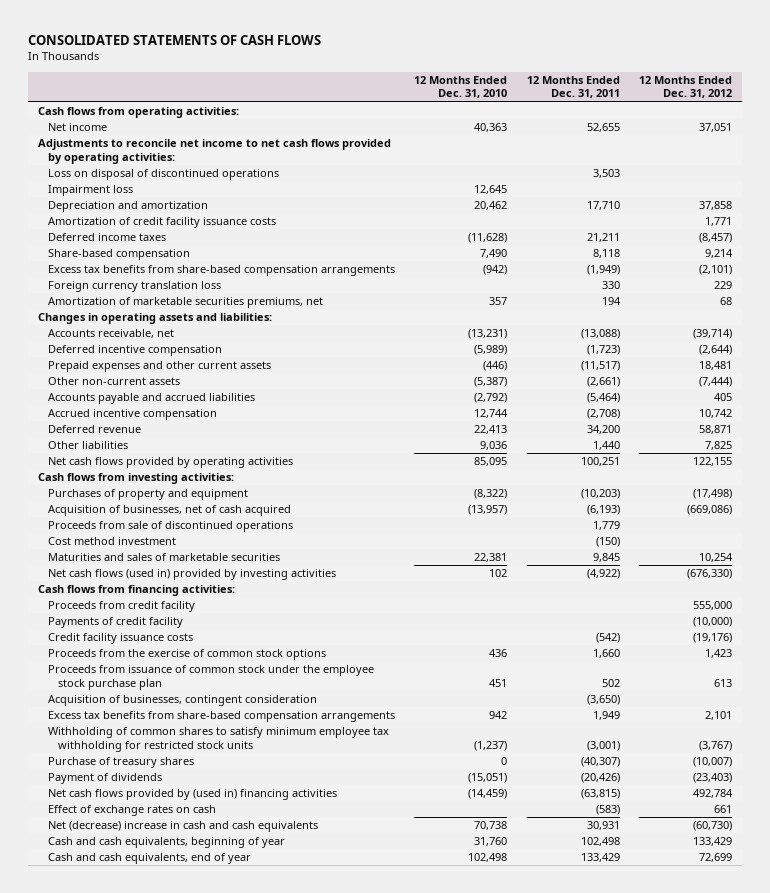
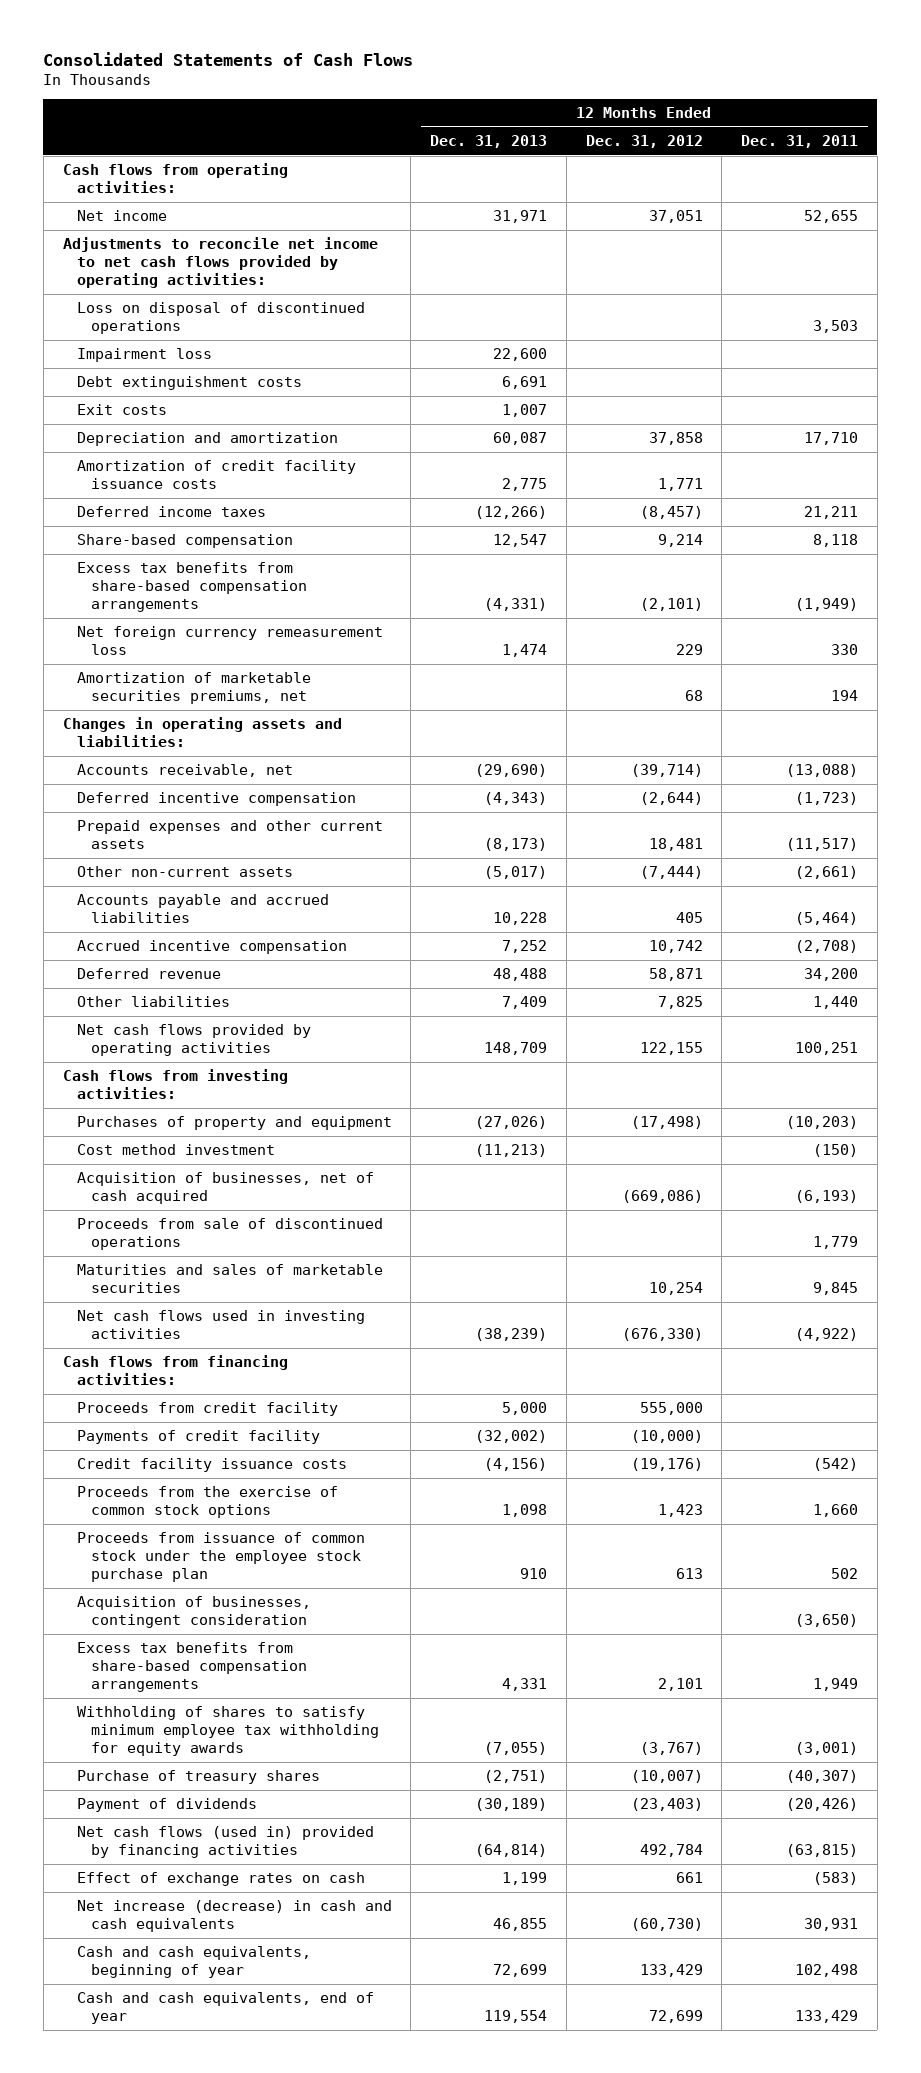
- CONSOLIDATED STATEMENTS OF CASH FLOWS
+ Consolidated Statements of Cash Flows
- | 12 Months Ended Dec. 31, 2010 | 12 Months Ended Dec. 31, 2011 | 12 Months Ended Dec. 31, 2012
+ | 12 Months Ended Dec. 31, 2013 | 12 Months Ended Dec. 31, 2012 | 12 Months Ended Dec. 31, 2011
+ Debt extinguishment costs | 6,691 | |
+ Exit costs | 1,007 | |
- Foreign currency translation loss | | 330 | 229
+ Net foreign currency remeasurement loss | 1,474 | 229 | 330
moved up: Cost method investment | (11,213) | | (150)
- Net cash flows (used in) provided by investing activities | 102 | (4,922) | (676,330)
+ Net cash flows used in investing activities | (38,239) | (676,330) | (4,922)
- Withholding of common shares to satisfy minimum employee tax withholding for restricted stock units | (1,237) | (3,001) | (3,767)
+ Withholding of shares to satisfy minimum employee tax withholding for equity awards | (7,055) | (3,767) | (3,001)
- Net cash flows provided by (used in) financing activities | (14,459) | (63,815) | 492,784
+ Net cash flows (used in) provided by financing activities | (64,814) | 492,784 | (63,815)
- Net (decrease) increase in cash and cash equivalents | 70,738 | 30,931 | (60,730)
+ Net increase (decrease) in cash and cash equivalents | 46,855 | (60,730) | 30,931

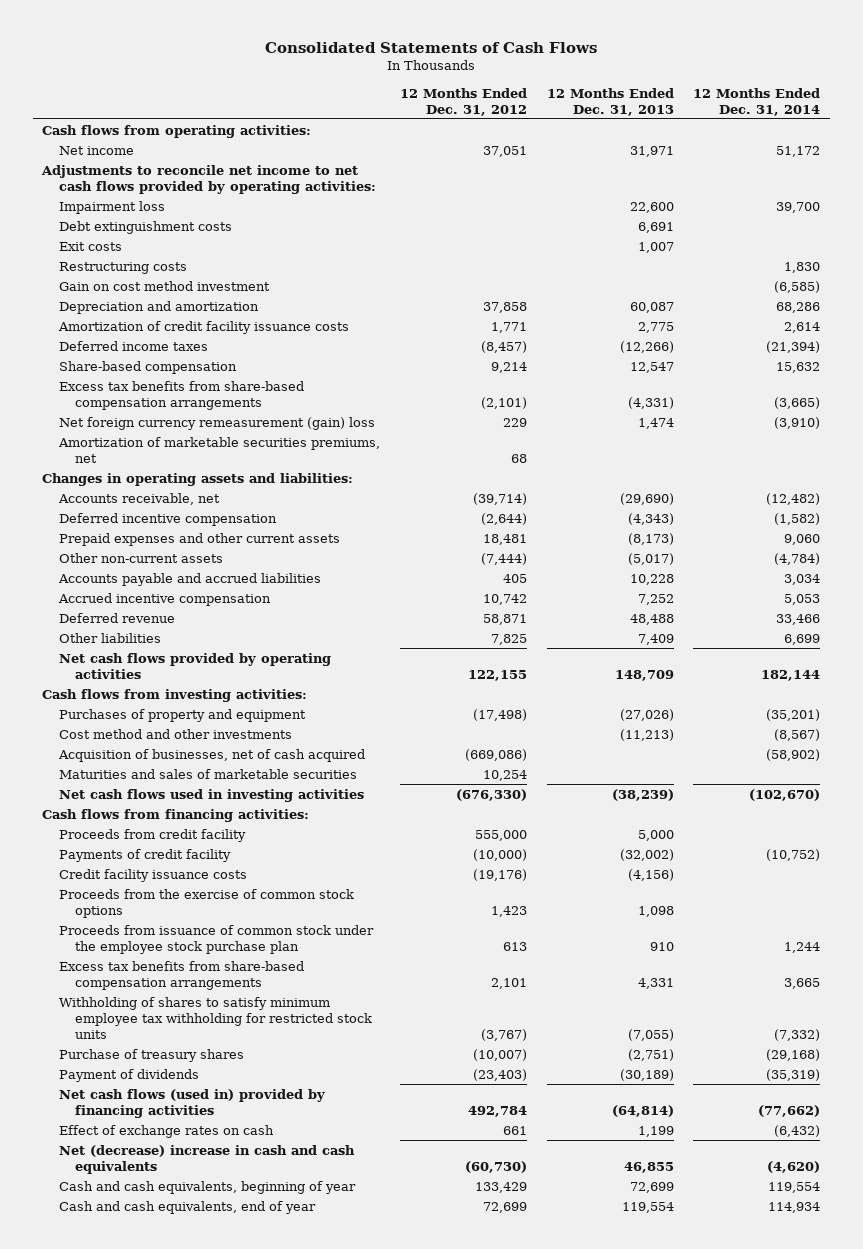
- | 12 Months Ended Dec. 31, 2013 | 12 Months Ended Dec. 31, 2012 | 12 Months Ended Dec. 31, 2011
+ | 12 Months Ended Dec. 31, 2012 | 12 Months Ended Dec. 31, 2013 | 12 Months Ended Dec. 31, 2014
- Loss on disposal of discontinued operations | | | 3,503
+ Restructuring costs | | | 1,830
+ Gain on cost method investment | | | (6,585)
- Net foreign currency remeasurement loss | 1,474 | 229 | 330
+ Net foreign currency remeasurement (gain) loss | 229 | 1,474 | (3,910)
- Cost method investment | (11,213) | | (150)
+ Cost method and other investments | | (11,213) | (8,567)
- Proceeds from sale of discontinued operations | | | 1,779
- Acquisition of businesses, contingent consideration | | | (3,650)
- Withholding of shares to satisfy minimum employee tax withholding for equity awards | (7,055) | (3,767) | (3,001)
+ Withholding of shares to satisfy minimum employee tax withholding for restricted stock units | (3,767) | (7,055) | (7,332)
- Net increase (decrease) in cash and cash equivalents | 46,855 | (60,730) | 30,931
+ Net (decrease) increase in cash and cash equivalents | (60,730) | 46,855 | (4,620)

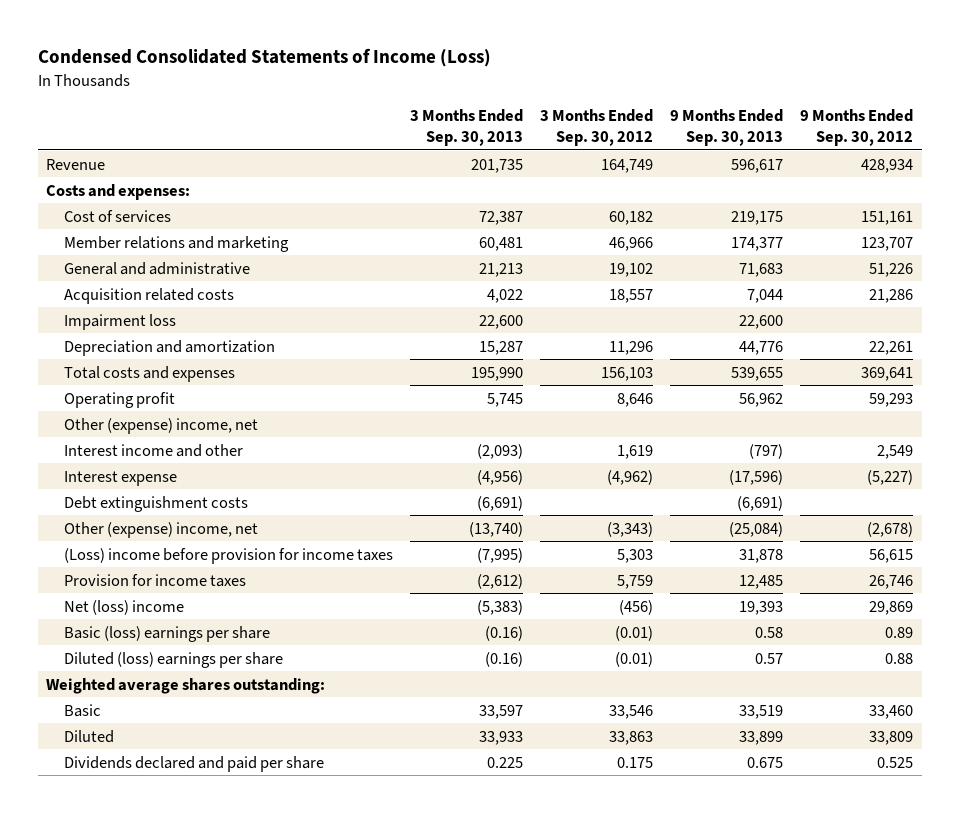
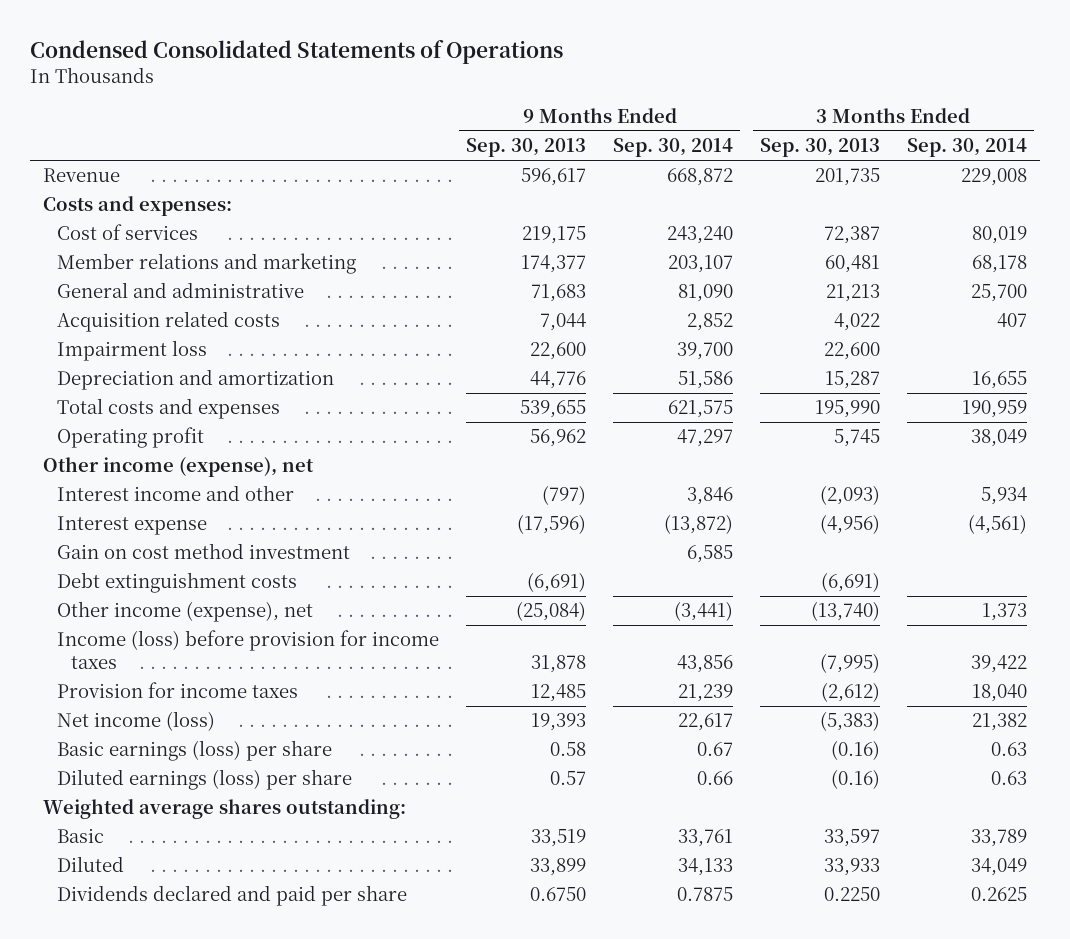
- Condensed Consolidated Statements of Income (Loss)
+ Condensed Consolidated Statements of Operations
- | 3 Months Ended Sep. 30, 2013 | 3 Months Ended Sep. 30, 2012 | 9 Months Ended Sep. 30, 2013 | 9 Months Ended Sep. 30, 2012
+ | 9 Months Ended Sep. 30, 2013 | 9 Months Ended Sep. 30, 2014 | 3 Months Ended Sep. 30, 2013 | 3 Months Ended Sep. 30, 2014
- Other (expense) income, net
+ Other income (expense), net
+ Gain on cost method investment | | 6,585 | |
- Other (expense) income, net | (13,740) | (3,343) | (25,084) | (2,678)
- (Loss) income before provision for income taxes | (7,995) | 5,303 | 31,878 | 56,615
+ Other income (expense), net | (25,084) | (3,441) | (13,740) | 1,373
+ Income (loss) before provision for income taxes | 31,878 | 43,856 | (7,995) | 39,422
- Net (loss) income | (5,383) | (456) | 19,393 | 29,869
- Basic (loss) earnings per share | (0.16) | (0.01) | 0.58 | 0.89
- Diluted (loss) earnings per share | (0.16) | (0.01) | 0.57 | 0.88
+ Net income (loss) | 19,393 | 22,617 | (5,383) | 21,382
+ Basic earnings (loss) per share | 0.58 | 0.67 | (0.16) | 0.63
+ Diluted earnings (loss) per share | 0.57 | 0.66 | (0.16) | 0.63
- Dividends declared and paid per share | 0.225 | 0.175 | 0.675 | 0.525
+ Dividends declared and paid per share | 0.6750 | 0.7875 | 0.2250 | 0.2625

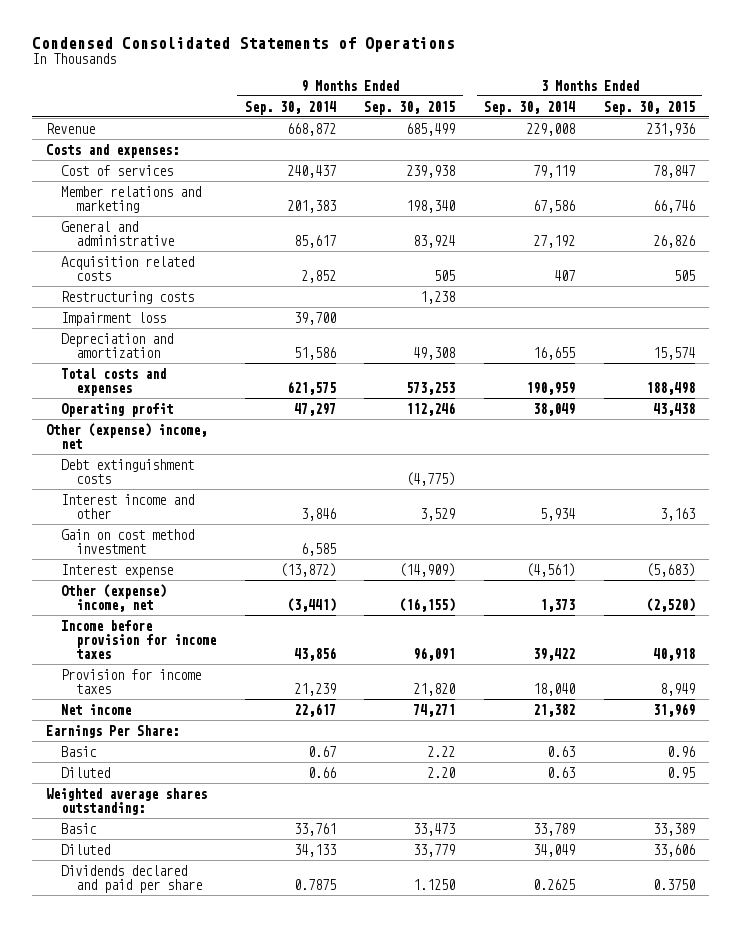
- | 9 Months Ended Sep. 30, 2013 | 9 Months Ended Sep. 30, 2014 | 3 Months Ended Sep. 30, 2013 | 3 Months Ended Sep. 30, 2014
+ | 9 Months Ended Sep. 30, 2014 | 9 Months Ended Sep. 30, 2015 | 3 Months Ended Sep. 30, 2014 | 3 Months Ended Sep. 30, 2015
- Cost of services | 219,175 | 243,240 | 72,387 | 80,019
- Member relations and marketing | 174,377 | 203,107 | 60,481 | 68,178
- General and administrative | 71,683 | 81,090 | 21,213 | 25,700
+ Cost of services | 240,437 | 239,938 | 79,119 | 78,847
+ Member relations and marketing | 201,383 | 198,340 | 67,586 | 66,746
+ General and administrative | 85,617 | 83,924 | 27,192 | 26,826
+ Restructuring costs | | 1,238 | |
- Other income (expense), net
+ Other (expense) income, net
moved up: Debt extinguishment costs | | (4,775) | |
- Other income (expense), net | (25,084) | (3,441) | (13,740) | 1,373
- Income (loss) before provision for income taxes | 31,878 | 43,856 | (7,995) | 39,422
moved down: Interest expense | (13,872) | (14,909) | (4,561) | (5,683)
+ Other (expense) income, net | (3,441) | (16,155) | 1,373 | (2,520)
+ Income before provision for income taxes | 43,856 | 96,091 | 39,422 | 40,918
- Net income (loss) | 19,393 | 22,617 | (5,383) | 21,382
- Basic earnings (loss) per share | 0.58 | 0.67 | (0.16) | 0.63
- Diluted earnings (loss) per share | 0.57 | 0.66 | (0.16) | 0.63
+ Net income | 22,617 | 74,271 | 21,382 | 31,969
+ Earnings Per Share:
+ Basic | 0.67 | 2.22 | 0.63 | 0.96
+ Diluted | 0.66 | 2.20 | 0.63 | 0.95

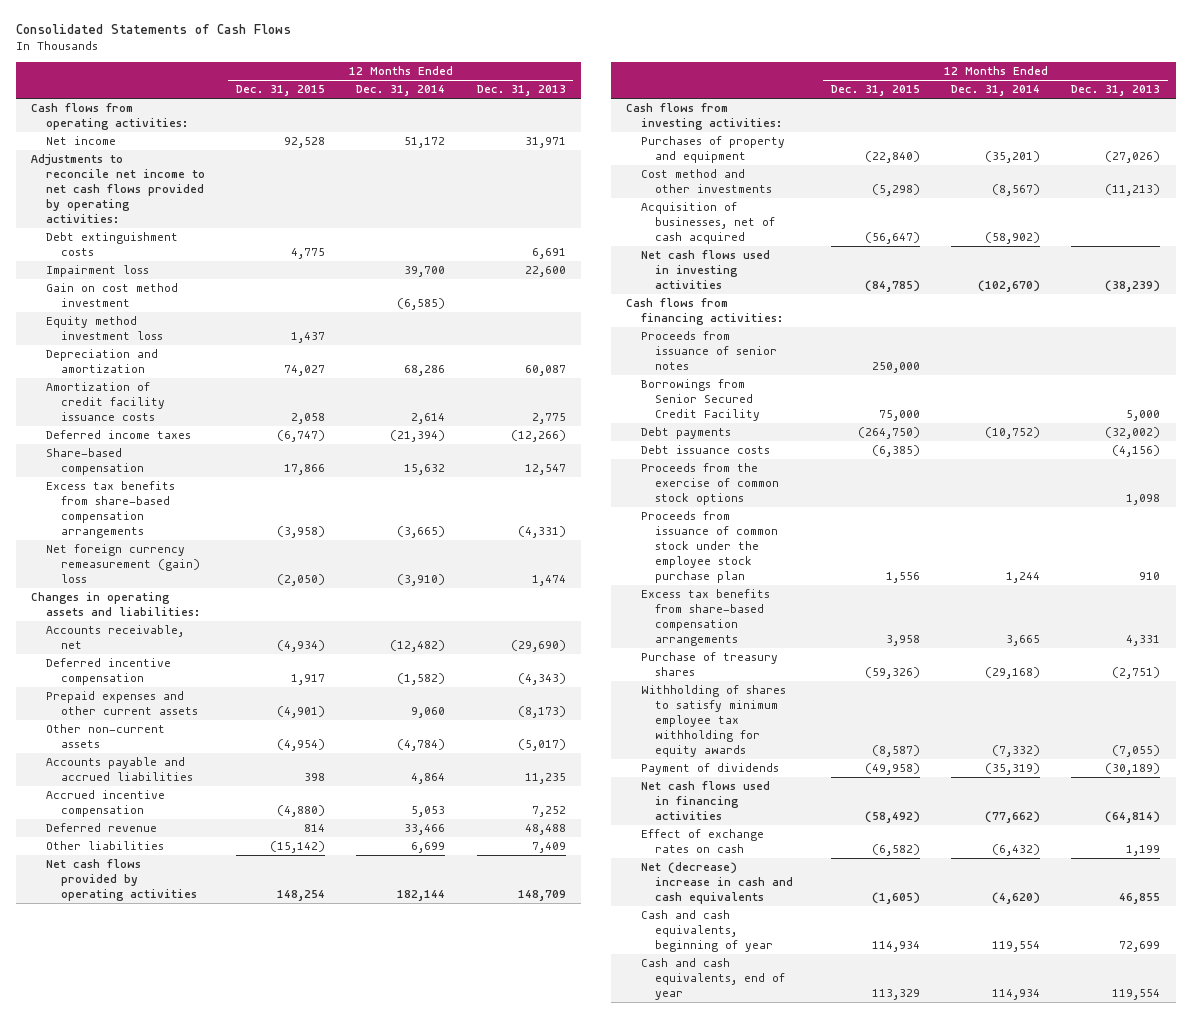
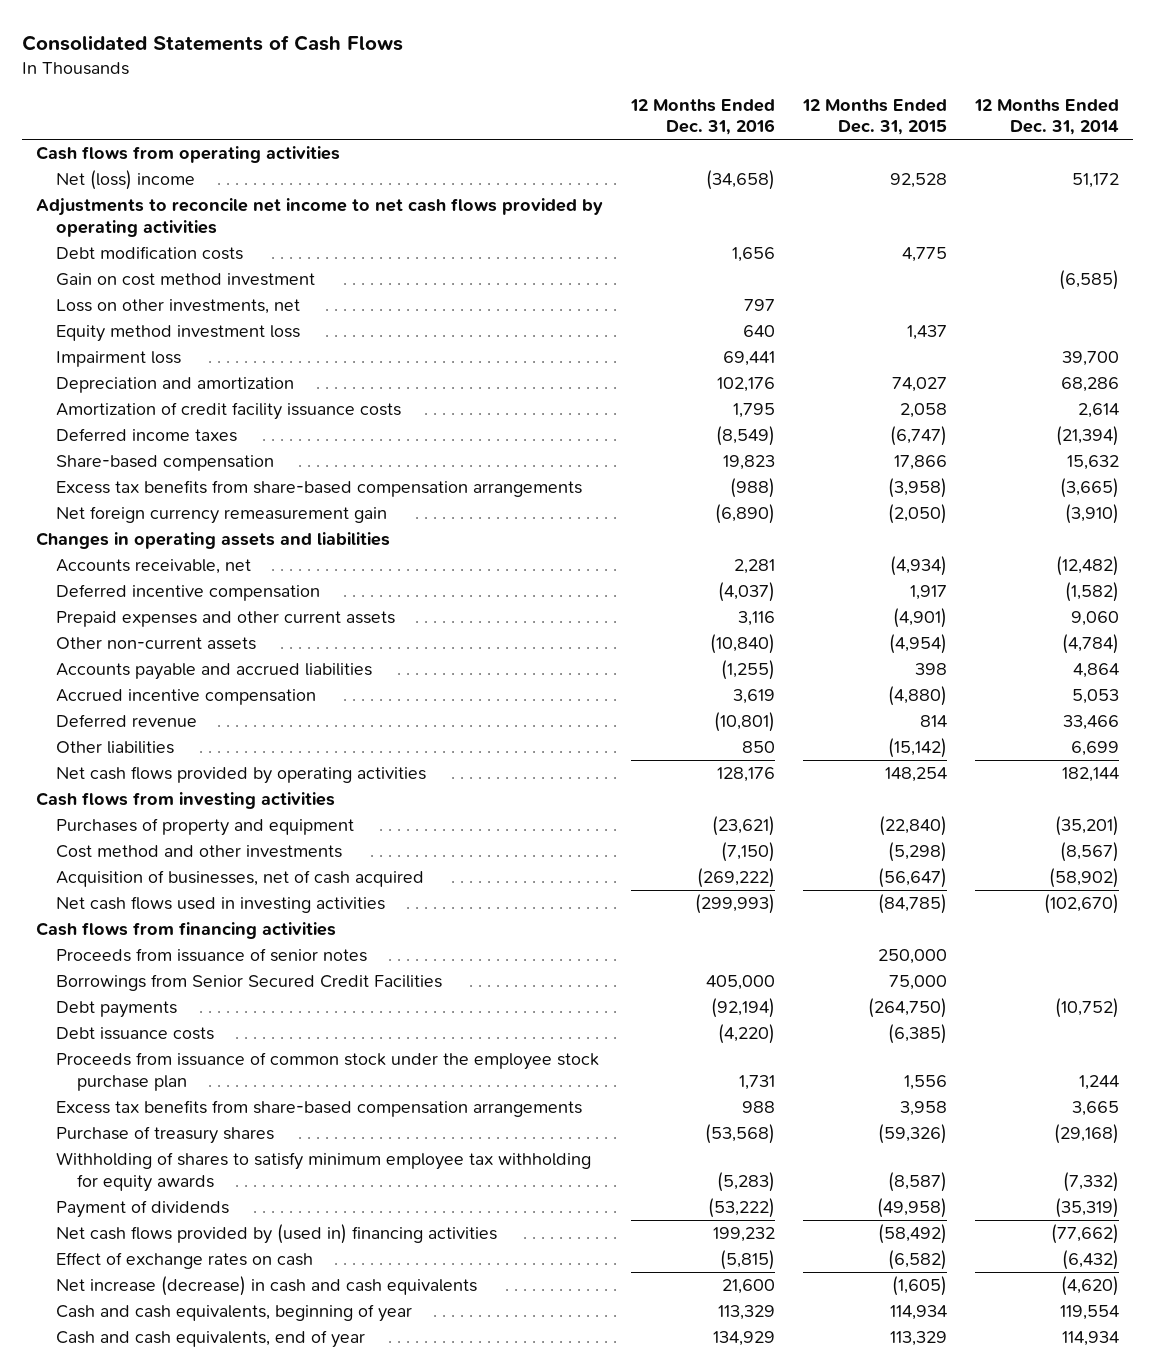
- | 12 Months Ended Dec. 31, 2015 | 12 Months Ended Dec. 31, 2014 | 12 Months Ended Dec. 31, 2013
+ | 12 Months Ended Dec. 31, 2016 | 12 Months Ended Dec. 31, 2015 | 12 Months Ended Dec. 31, 2014
- Cash flows from operating activities:
- Net income | 92,528 | 51,172 | 31,971
- Adjustments to reconcile net income to net cash flows provided by operating activities:
- Debt extinguishment costs | 4,775 | | 6,691
+ Cash flows from operating activities
+ Net (loss) income | (34,658) | 92,528 | 51,172
+ Adjustments to reconcile net income to net cash flows provided by operating activities
+ Debt modification costs | 1,656 | 4,775 |
+ Loss on other investments, net | 797 | |
moved down: Impairment loss | 69,441 | | 39,700
- Net foreign currency remeasurement (gain) loss | (2,050) | (3,910) | 1,474
- Changes in operating assets and liabilities:
+ Net foreign currency remeasurement gain | (6,890) | (2,050) | (3,910)
+ Changes in operating assets and liabilities
- Cash flows from investing activities:
+ Cash flows from investing activities
- Cash flows from financing activities:
+ Cash flows from financing activities
- Borrowings from Senior Secured Credit Facility | 75,000 | | 5,000
+ Borrowings from Senior Secured Credit Facilities | 405,000 | 75,000 |
- Proceeds from the exercise of common stock options | | | 1,098
- Net cash flows used in financing activities | (58,492) | (77,662) | (64,814)
+ Net cash flows provided by (used in) financing activities | 199,232 | (58,492) | (77,662)
- Net (decrease) increase in cash and cash equivalents | (1,605) | (4,620) | 46,855
+ Net increase (decrease) in cash and cash equivalents | 21,600 | (1,605) | (4,620)

